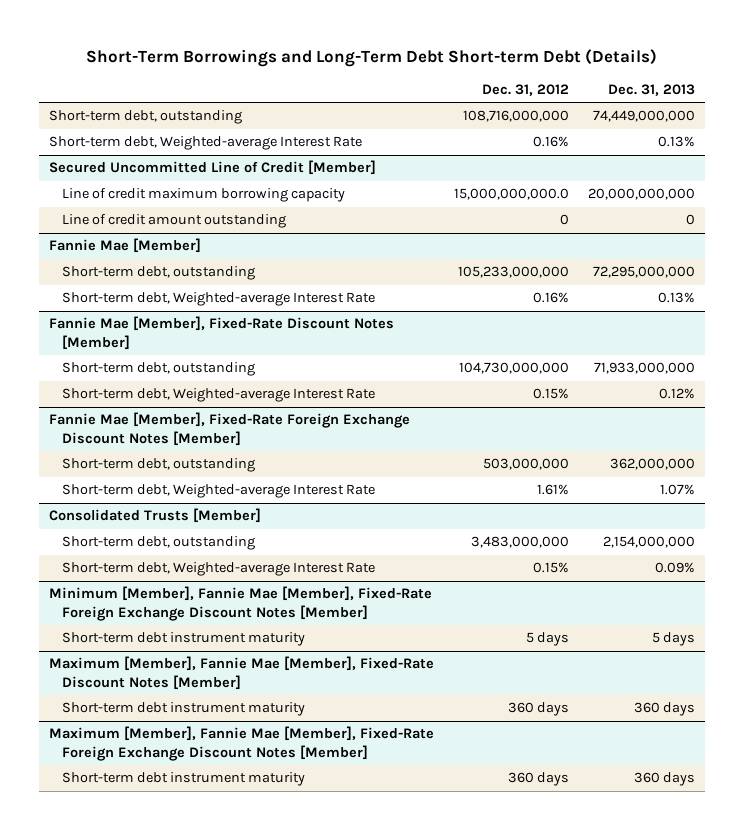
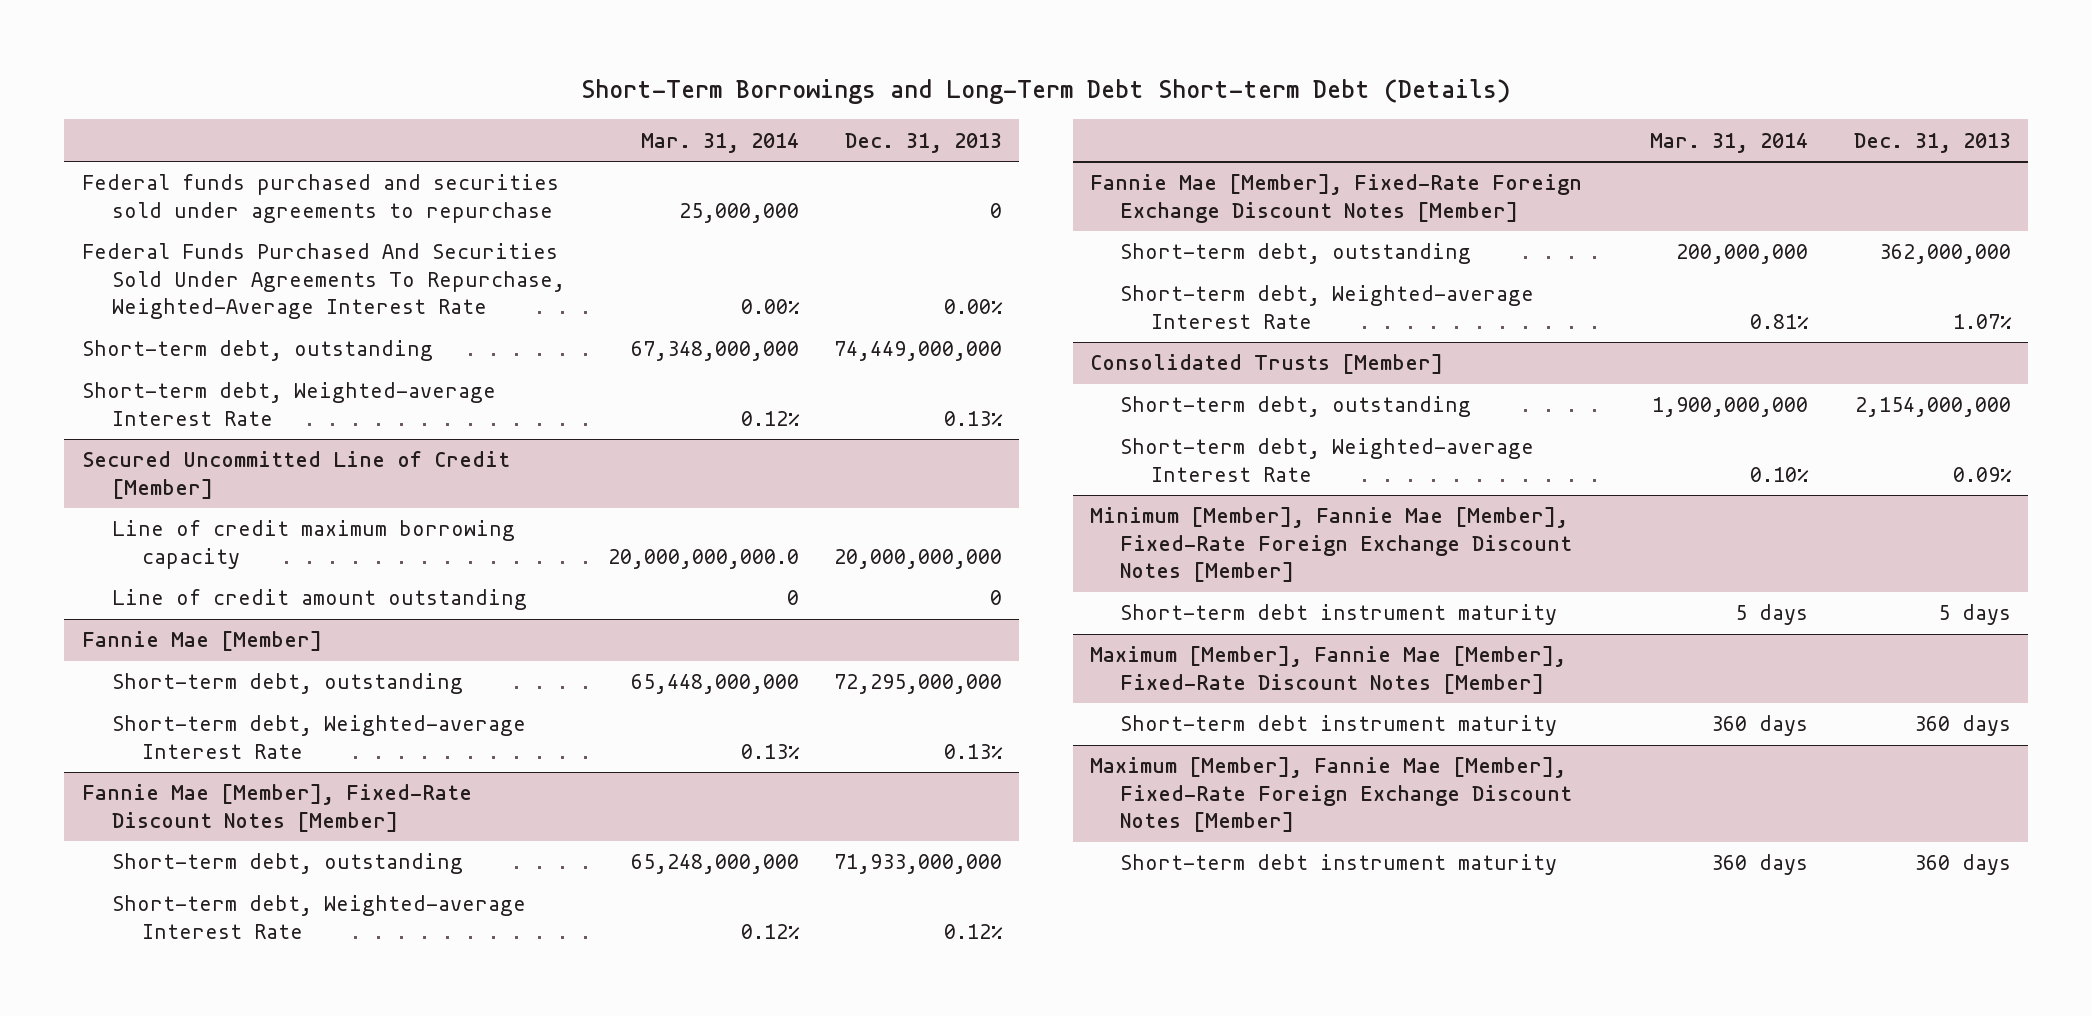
- | Dec. 31, 2012 | Dec. 31, 2013
+ | Mar. 31, 2014 | Dec. 31, 2013
+ Federal funds purchased and securities sold under agreements to repurchase | 25,000,000 | 0
+ Federal Funds Purchased And Securities Sold Under Agreements To Repurchase, Weighted-Average Interest Rate | 0.00% | 0.00%

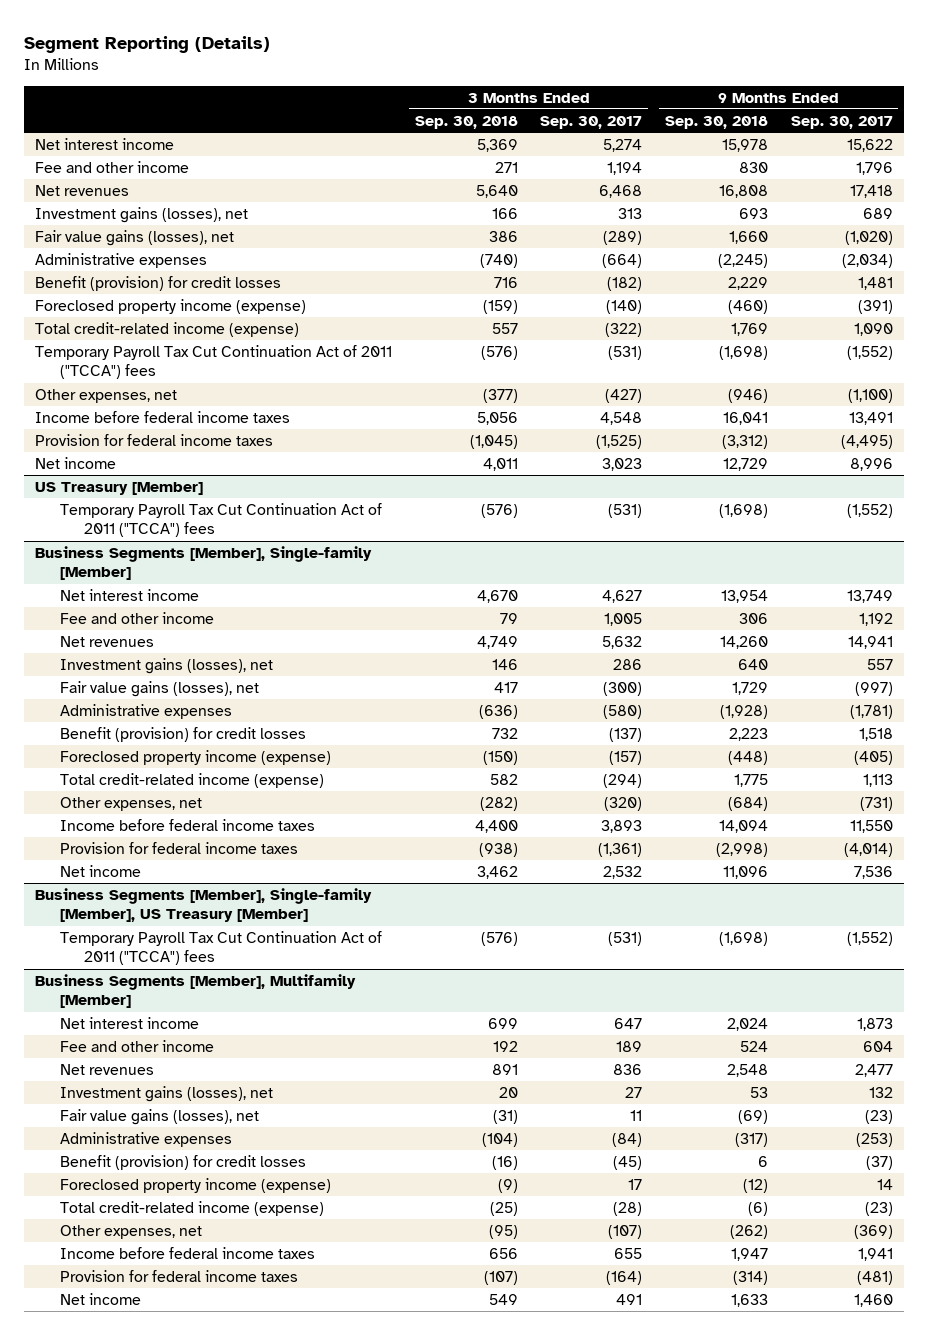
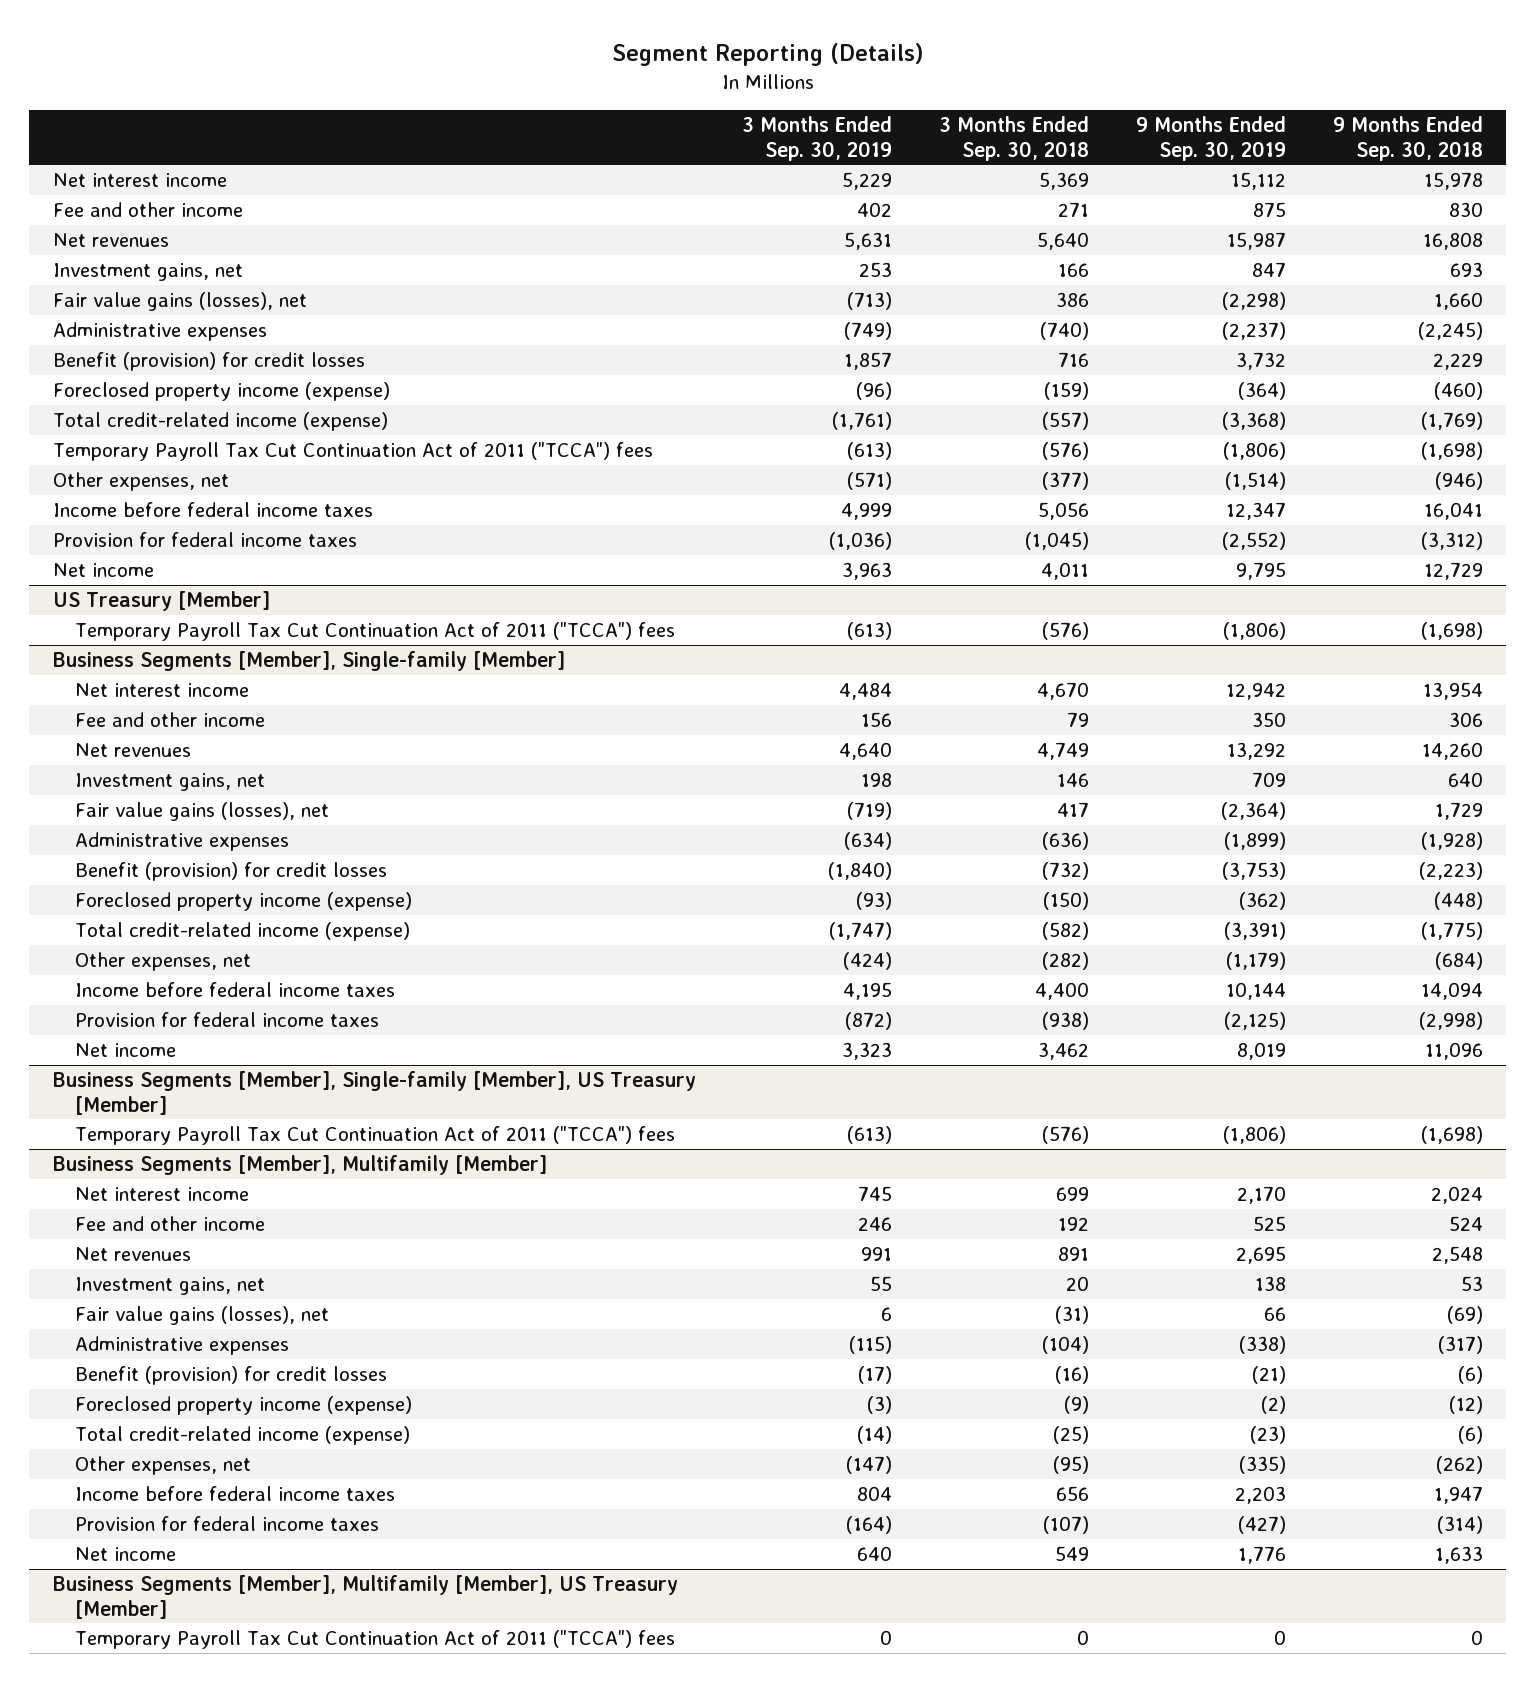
- | 3 Months Ended Sep. 30, 2018 | 3 Months Ended Sep. 30, 2017 | 9 Months Ended Sep. 30, 2018 | 9 Months Ended Sep. 30, 2017
+ | 3 Months Ended Sep. 30, 2019 | 3 Months Ended Sep. 30, 2018 | 9 Months Ended Sep. 30, 2019 | 9 Months Ended Sep. 30, 2018
- Investment gains (losses), net | 166 | 313 | 693 | 689
+ Investment gains, net | 253 | 166 | 847 | 693
- Total credit-related income (expense) | 557 | (322) | 1,769 | 1,090
+ Total credit-related income (expense) | (1,761) | (557) | (3,368) | (1,769)
@ Business Segments [Member], Single-family [Member]
- Investment gains (losses), net | 146 | 286 | 640 | 557
+ Investment gains, net | 198 | 146 | 709 | 640
- Benefit (provision) for credit losses | 732 | (137) | 2,223 | 1,518
+ Benefit (provision) for credit losses | (1,840) | (732) | (3,753) | (2,223)
- Total credit-related income (expense) | 582 | (294) | 1,775 | 1,113
+ Total credit-related income (expense) | (1,747) | (582) | (3,391) | (1,775)
@ Business Segments [Member], Multifamily [Member]
- Investment gains (losses), net | 20 | 27 | 53 | 132
+ Investment gains, net | 55 | 20 | 138 | 53
- Benefit (provision) for credit losses | (16) | (45) | 6 | (37)
+ Benefit (provision) for credit losses | (17) | (16) | (21) | (6)
+ Business Segments [Member], Multifamily [Member], US Treasury [Member]
+ Temporary Payroll Tax Cut Continuation Act of 2011 ("TCCA") fees | 0 | 0 | 0 | 0

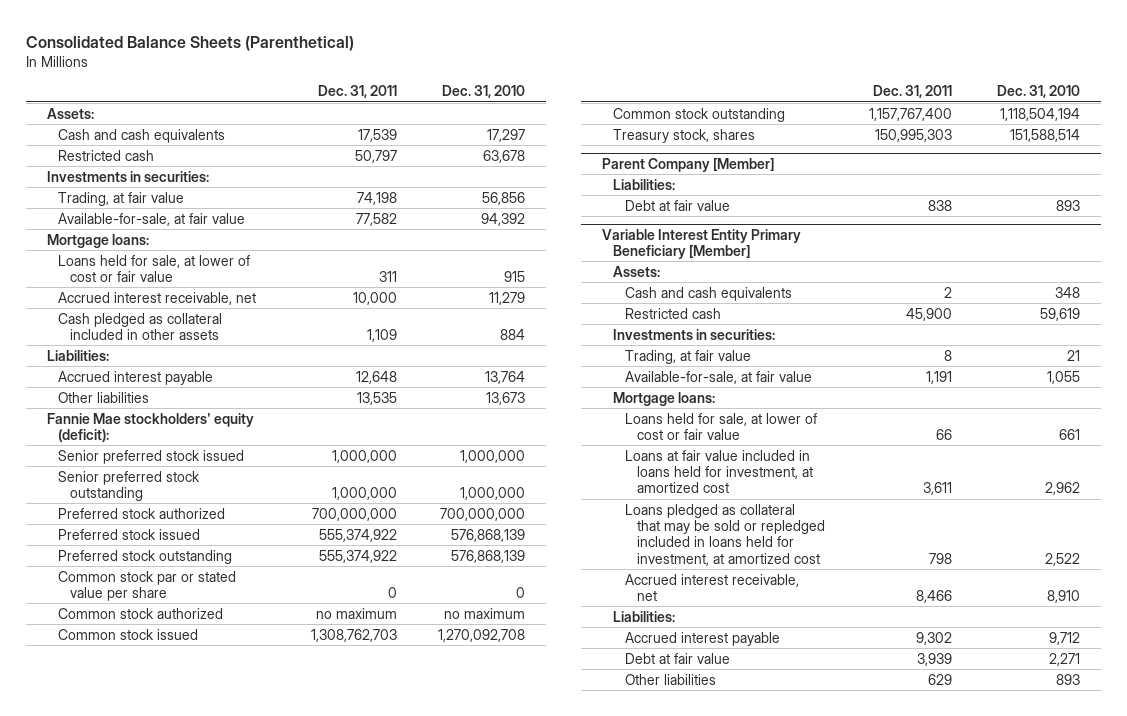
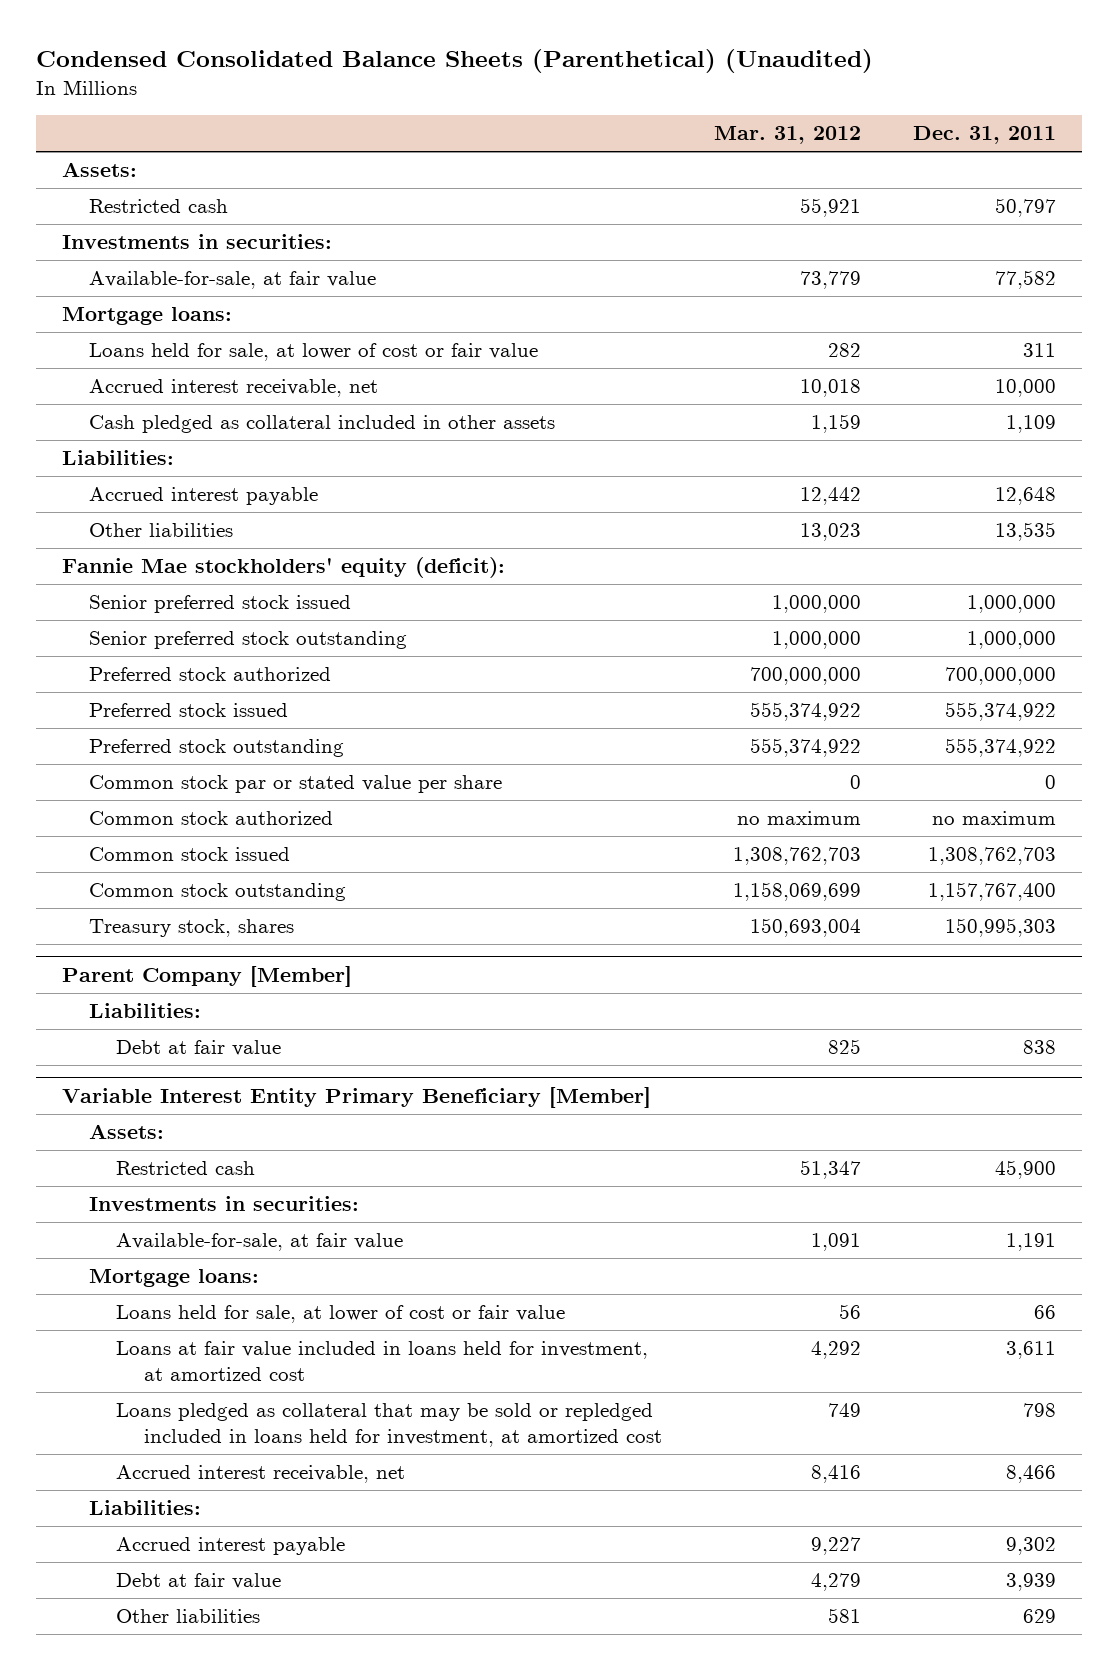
- Consolidated Balance Sheets (Parenthetical)
+ Condensed Consolidated Balance Sheets (Parenthetical) (Unaudited)
- | Dec. 31, 2011 | Dec. 31, 2010
+ | Mar. 31, 2012 | Dec. 31, 2011
- Cash and cash equivalents | 17,539 | 17,297
- Trading, at fair value | 74,198 | 56,856
@ Variable Interest Entity Primary Beneficiary [Member]
- Cash and cash equivalents | 2 | 348
- Trading, at fair value | 8 | 21

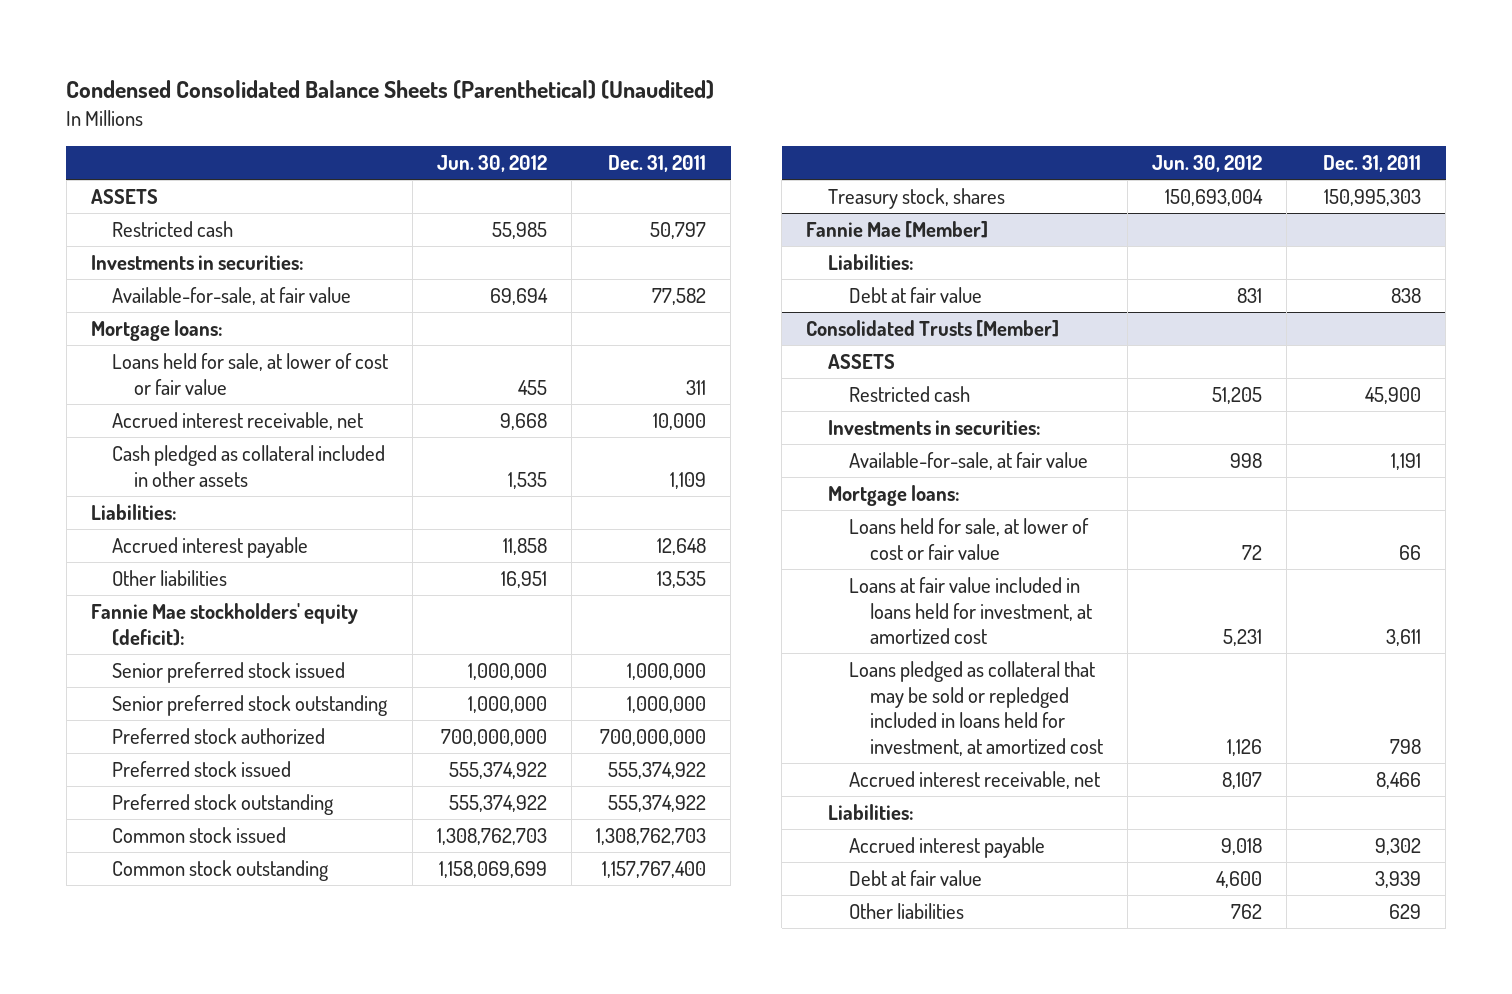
- | Mar. 31, 2012 | Dec. 31, 2011
+ | Jun. 30, 2012 | Dec. 31, 2011
- Assets:
+ ASSETS
- Common stock par or stated value per share | 0 | 0
- Common stock authorized | no maximum | no maximum
- Parent Company [Member]
+ Fannie Mae [Member]
- Variable Interest Entity Primary Beneficiary [Member]
- Assets:
+ Consolidated Trusts [Member]
+ ASSETS

